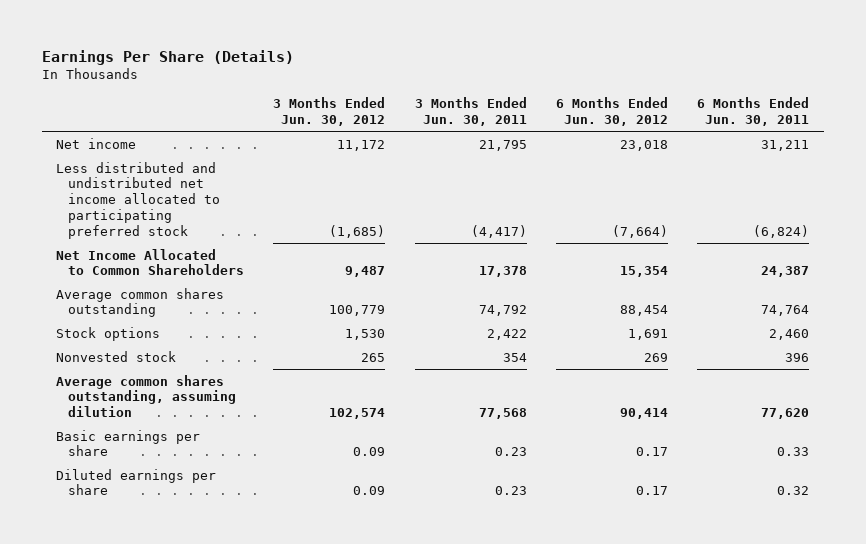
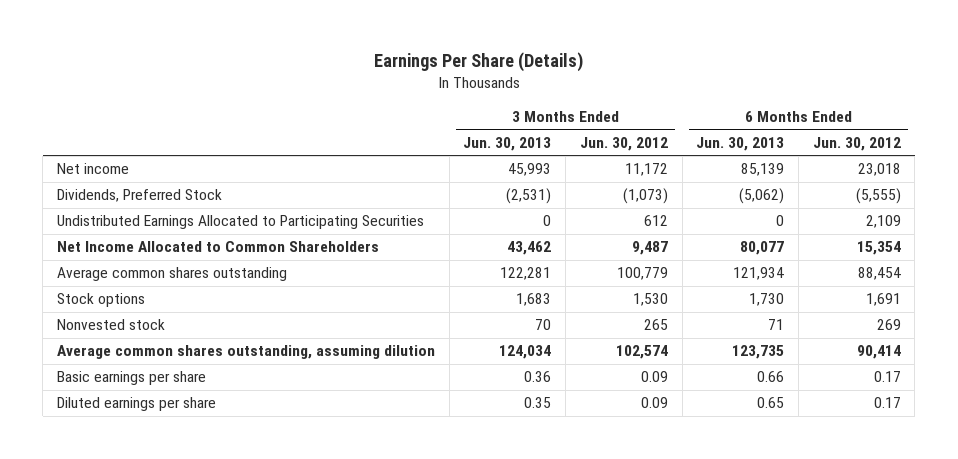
- | 3 Months Ended Jun. 30, 2012 | 3 Months Ended Jun. 30, 2011 | 6 Months Ended Jun. 30, 2012 | 6 Months Ended Jun. 30, 2011
+ | 3 Months Ended Jun. 30, 2013 | 3 Months Ended Jun. 30, 2012 | 6 Months Ended Jun. 30, 2013 | 6 Months Ended Jun. 30, 2012
- Less distributed and undistributed net income allocated to participating preferred stock | (1,685) | (4,417) | (7,664) | (6,824)
+ Dividends, Preferred Stock | (2,531) | (1,073) | (5,062) | (5,555)
+ Undistributed Earnings Allocated to Participating Securities | 0 | 612 | 0 | 2,109

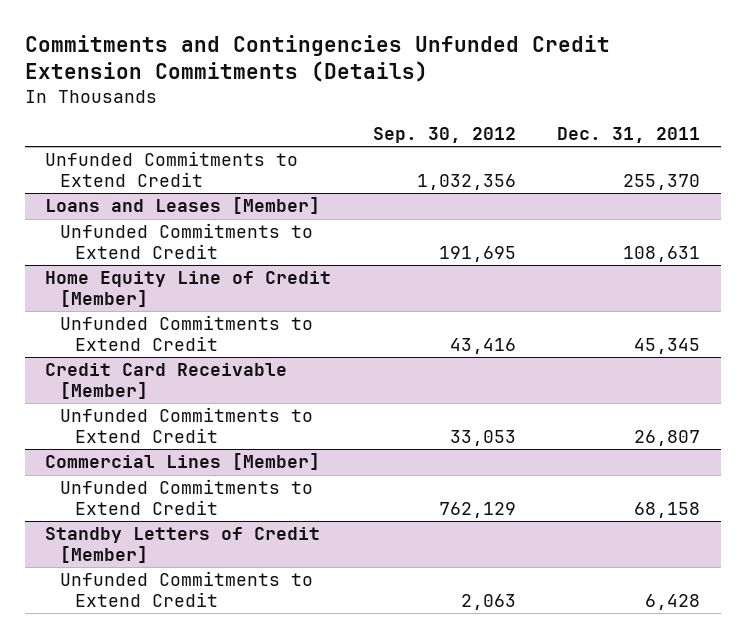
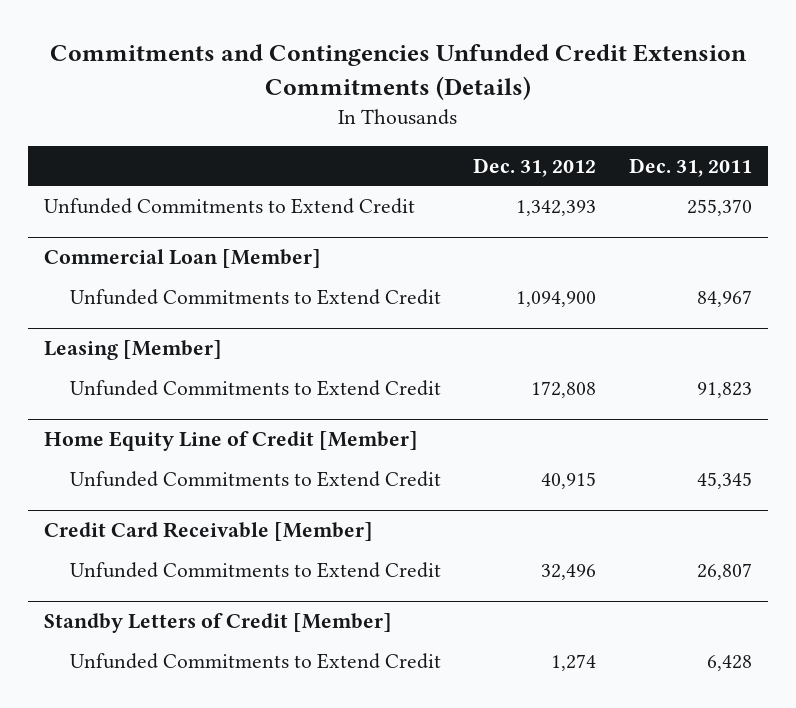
- | Sep. 30, 2012 | Dec. 31, 2011
+ | Dec. 31, 2012 | Dec. 31, 2011
- Loans and Leases [Member]
- Unfunded Commitments to Extend Credit | 191,695 | 108,631
+ Commercial Loan [Member]
+ Unfunded Commitments to Extend Credit | 1,094,900 | 84,967
+ Leasing [Member]
+ Unfunded Commitments to Extend Credit | 172,808 | 91,823
- Commercial Lines [Member]
- Unfunded Commitments to Extend Credit | 762,129 | 68,158

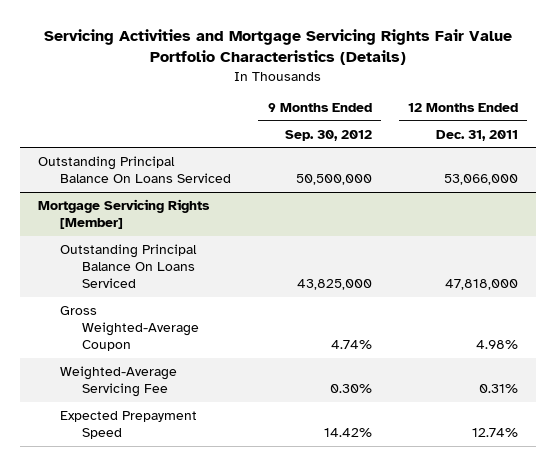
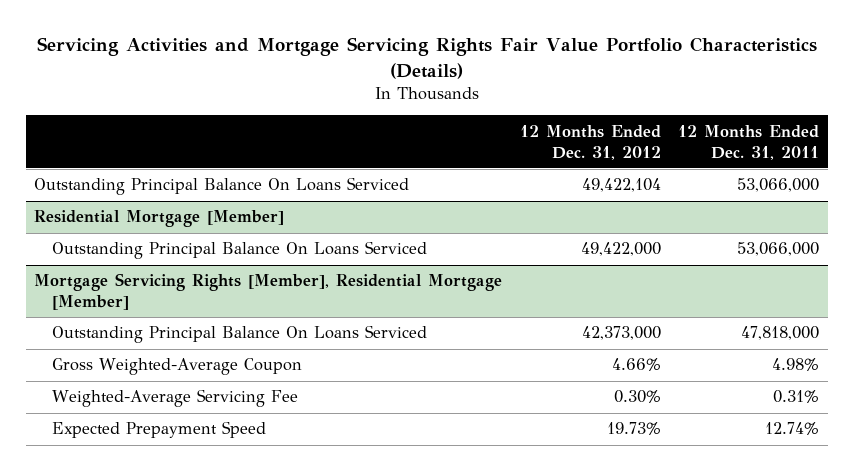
- | 9 Months Ended Sep. 30, 2012 | 12 Months Ended Dec. 31, 2011
+ | 12 Months Ended Dec. 31, 2012 | 12 Months Ended Dec. 31, 2011
- Mortgage Servicing Rights [Member]
+ Residential Mortgage [Member]
+ Outstanding Principal Balance On Loans Serviced | 49,422,000 | 53,066,000
+ Mortgage Servicing Rights [Member], Residential Mortgage [Member]

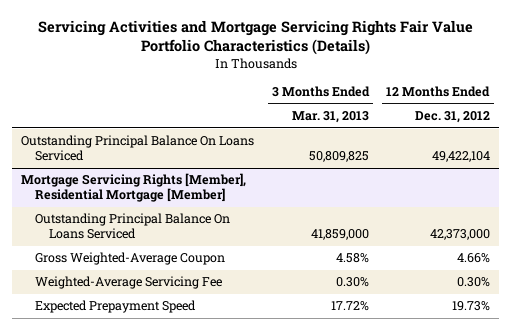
- | 12 Months Ended Dec. 31, 2012 | 12 Months Ended Dec. 31, 2011
+ | 3 Months Ended Mar. 31, 2013 | 12 Months Ended Dec. 31, 2012
- Residential Mortgage [Member]
- Outstanding Principal Balance On Loans Serviced | 49,422,000 | 53,066,000

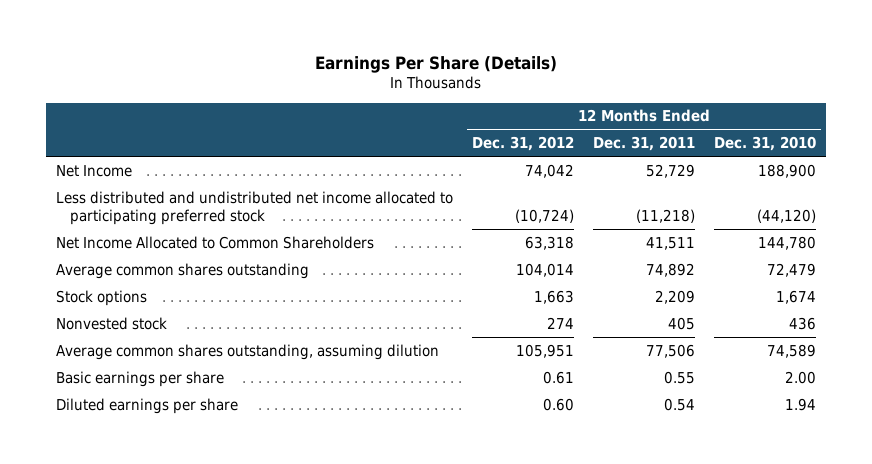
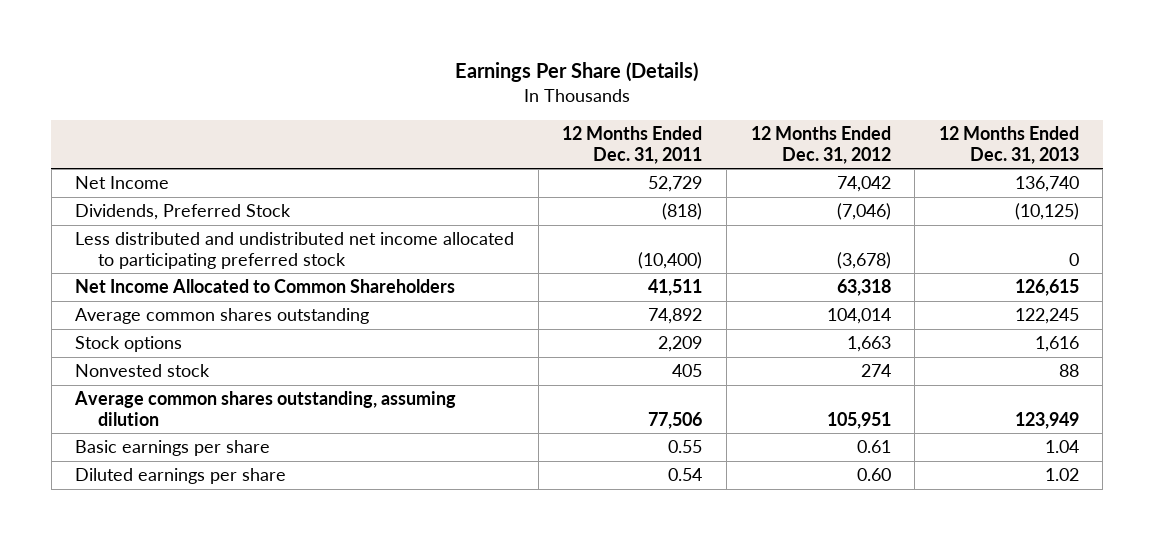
- | 12 Months Ended Dec. 31, 2012 | 12 Months Ended Dec. 31, 2011 | 12 Months Ended Dec. 31, 2010
+ | 12 Months Ended Dec. 31, 2011 | 12 Months Ended Dec. 31, 2012 | 12 Months Ended Dec. 31, 2013
- Less distributed and undistributed net income allocated to participating preferred stock | (10,724) | (11,218) | (44,120)
+ Dividends, Preferred Stock | (818) | (7,046) | (10,125)
+ Less distributed and undistributed net income allocated to participating preferred stock | (10,400) | (3,678) | 0

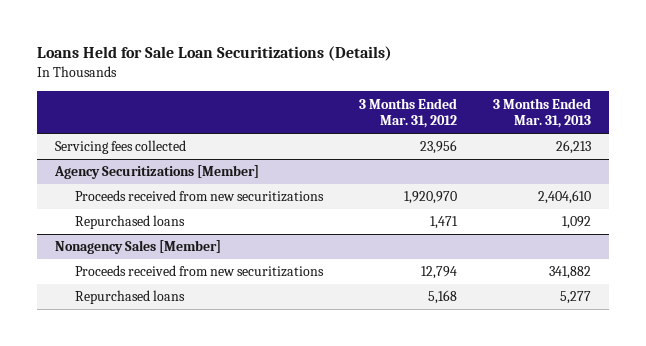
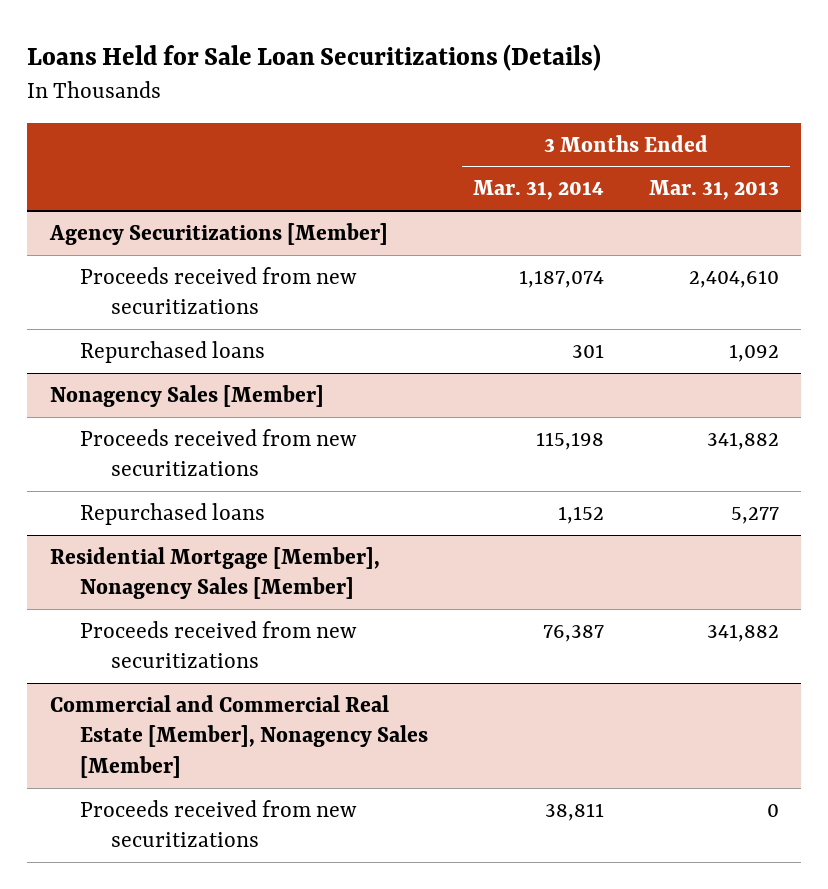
- | 3 Months Ended Mar. 31, 2012 | 3 Months Ended Mar. 31, 2013
+ | 3 Months Ended Mar. 31, 2014 | 3 Months Ended Mar. 31, 2013
- Servicing fees collected | 23,956 | 26,213
+ Residential Mortgage [Member], Nonagency Sales [Member]
+ Proceeds received from new securitizations | 76,387 | 341,882
+ Commercial and Commercial Real Estate [Member], Nonagency Sales [Member]
+ Proceeds received from new securitizations | 38,811 | 0

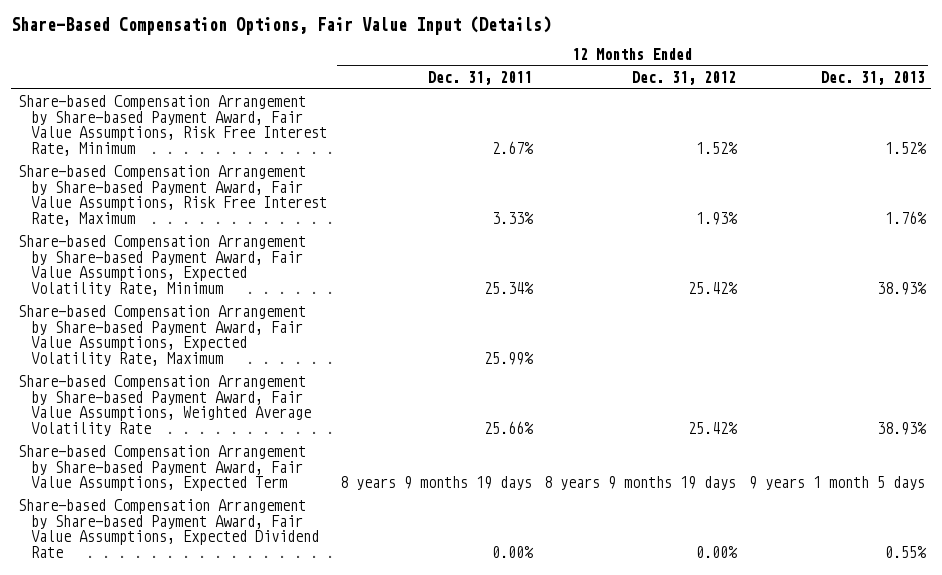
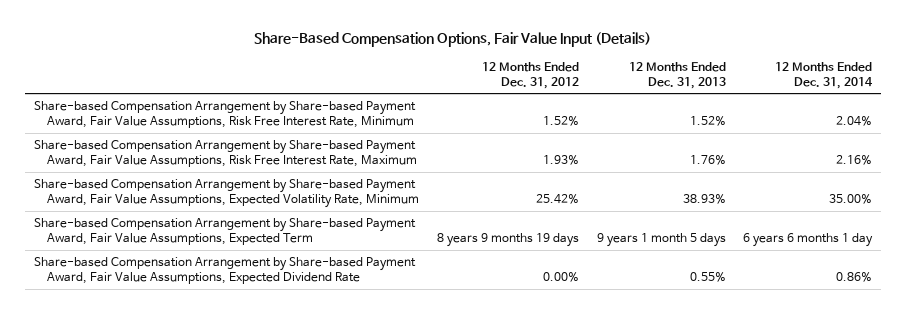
- | 12 Months Ended Dec. 31, 2011 | 12 Months Ended Dec. 31, 2012 | 12 Months Ended Dec. 31, 2013
+ | 12 Months Ended Dec. 31, 2012 | 12 Months Ended Dec. 31, 2013 | 12 Months Ended Dec. 31, 2014
- Share-based Compensation Arrangement by Share-based Payment Award, Fair Value Assumptions, Expected Volatility Rate, Maximum | 25.99% | |
- Share-based Compensation Arrangement by Share-based Payment Award, Fair Value Assumptions, Weighted Average Volatility Rate | 25.66% | 25.42% | 38.93%

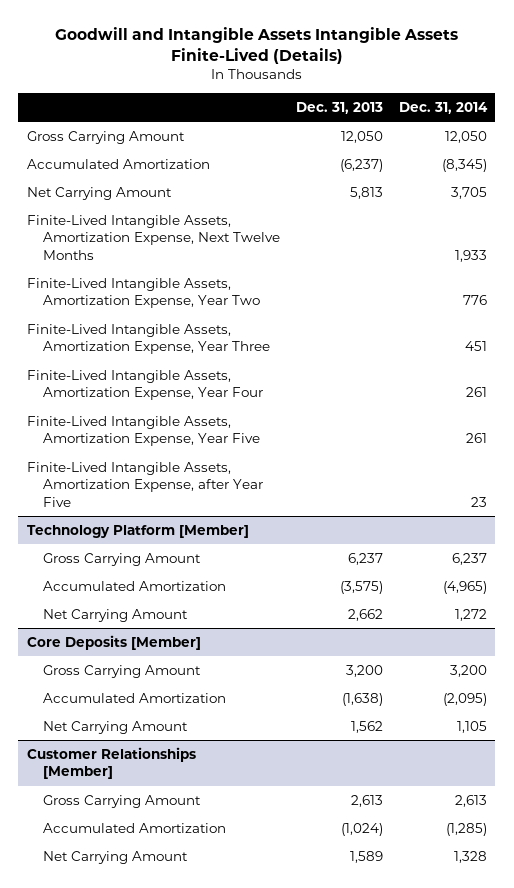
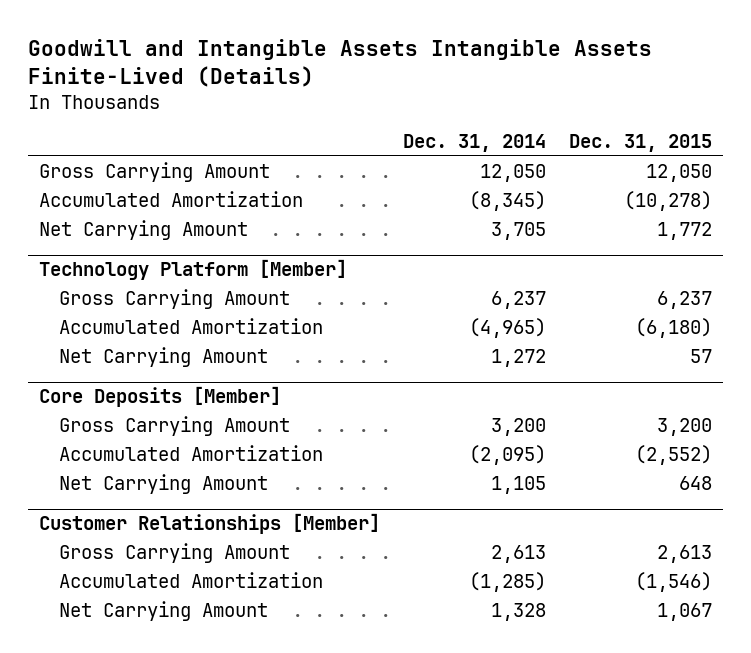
- | Dec. 31, 2013 | Dec. 31, 2014
+ | Dec. 31, 2014 | Dec. 31, 2015
- Finite-Lived Intangible Assets, Amortization Expense, Next Twelve Months | | 1,933
- Finite-Lived Intangible Assets, Amortization Expense, Year Two | | 776
- Finite-Lived Intangible Assets, Amortization Expense, Year Three | | 451
- Finite-Lived Intangible Assets, Amortization Expense, Year Four | | 261
- Finite-Lived Intangible Assets, Amortization Expense, Year Five | | 261
- Finite-Lived Intangible Assets, Amortization Expense, after Year Five | | 23

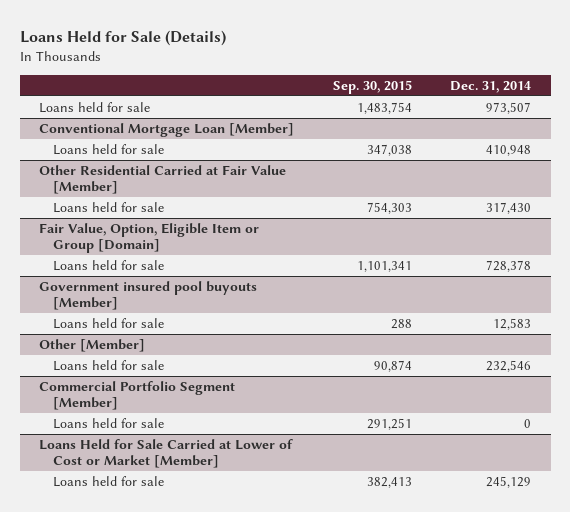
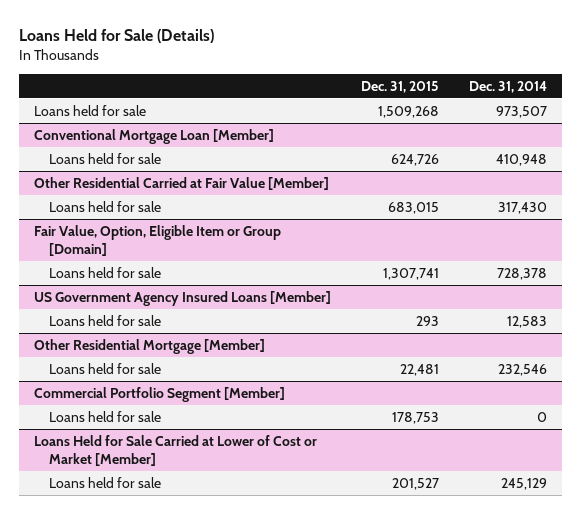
- | Sep. 30, 2015 | Dec. 31, 2014
+ | Dec. 31, 2015 | Dec. 31, 2014
- Government insured pool buyouts [Member]
+ US Government Agency Insured Loans [Member]
- Other [Member]
+ Other Residential Mortgage [Member]

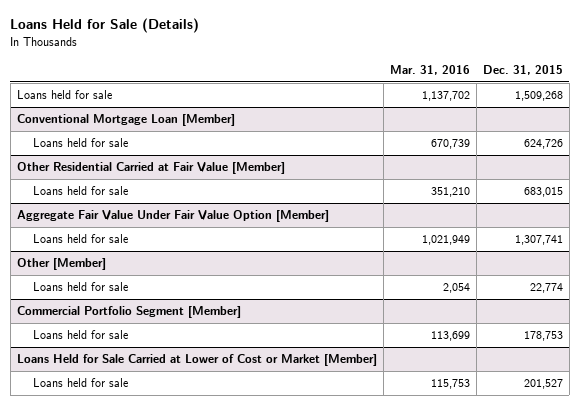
- | Dec. 31, 2015 | Dec. 31, 2014
+ | Mar. 31, 2016 | Dec. 31, 2015
- Fair Value, Option, Eligible Item or Group [Domain]
+ Aggregate Fair Value Under Fair Value Option [Member]
- US Government Agency Insured Loans [Member]
- Loans held for sale | 293 | 12,583
- Other Residential Mortgage [Member]
- Loans held for sale | 22,481 | 232,546
+ Other [Member]
+ Loans held for sale | 2,054 | 22,774

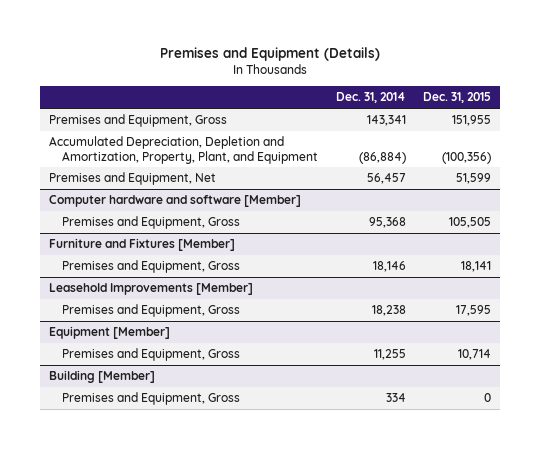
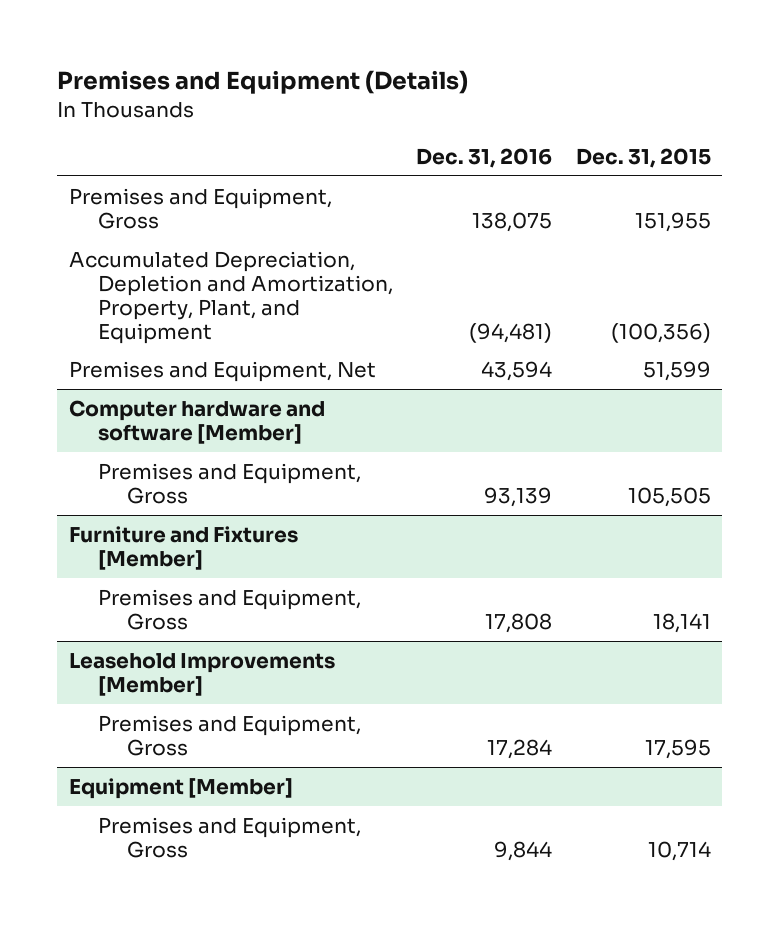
- | Dec. 31, 2014 | Dec. 31, 2015
+ | Dec. 31, 2016 | Dec. 31, 2015
- Building [Member]
- Premises and Equipment, Gross | 334 | 0

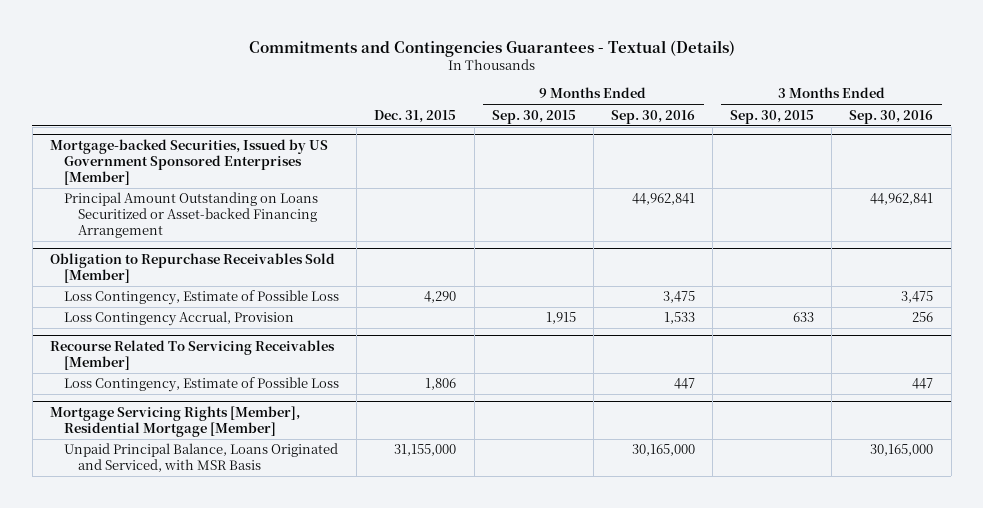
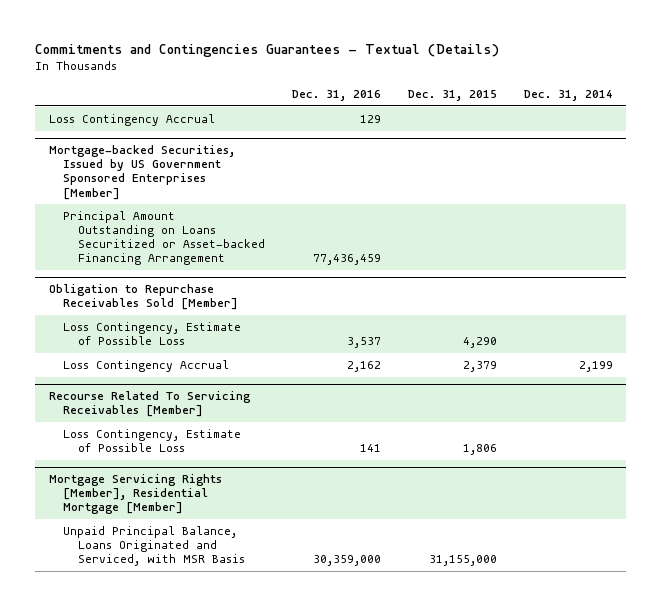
- | Dec. 31, 2015 | 9 Months Ended Sep. 30, 2015 | 9 Months Ended Sep. 30, 2016 | 3 Months Ended Sep. 30, 2015 | 3 Months Ended Sep. 30, 2016
+ | Dec. 31, 2016 | Dec. 31, 2015 | Dec. 31, 2014
+ Loss Contingency Accrual | 129 | |
@ Obligation to Repurchase Receivables Sold [Member]
- Loss Contingency Accrual, Provision | | 1,915 | 1,533 | 633 | 256
+ Loss Contingency Accrual | 2,162 | 2,379 | 2,199

